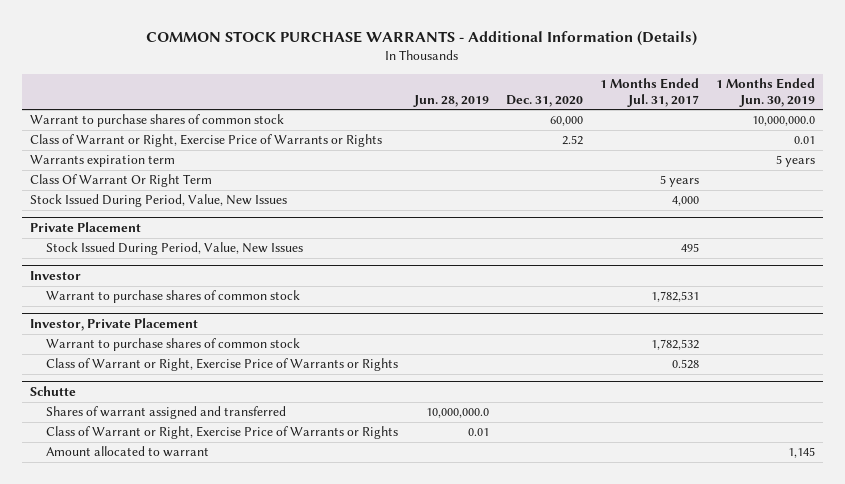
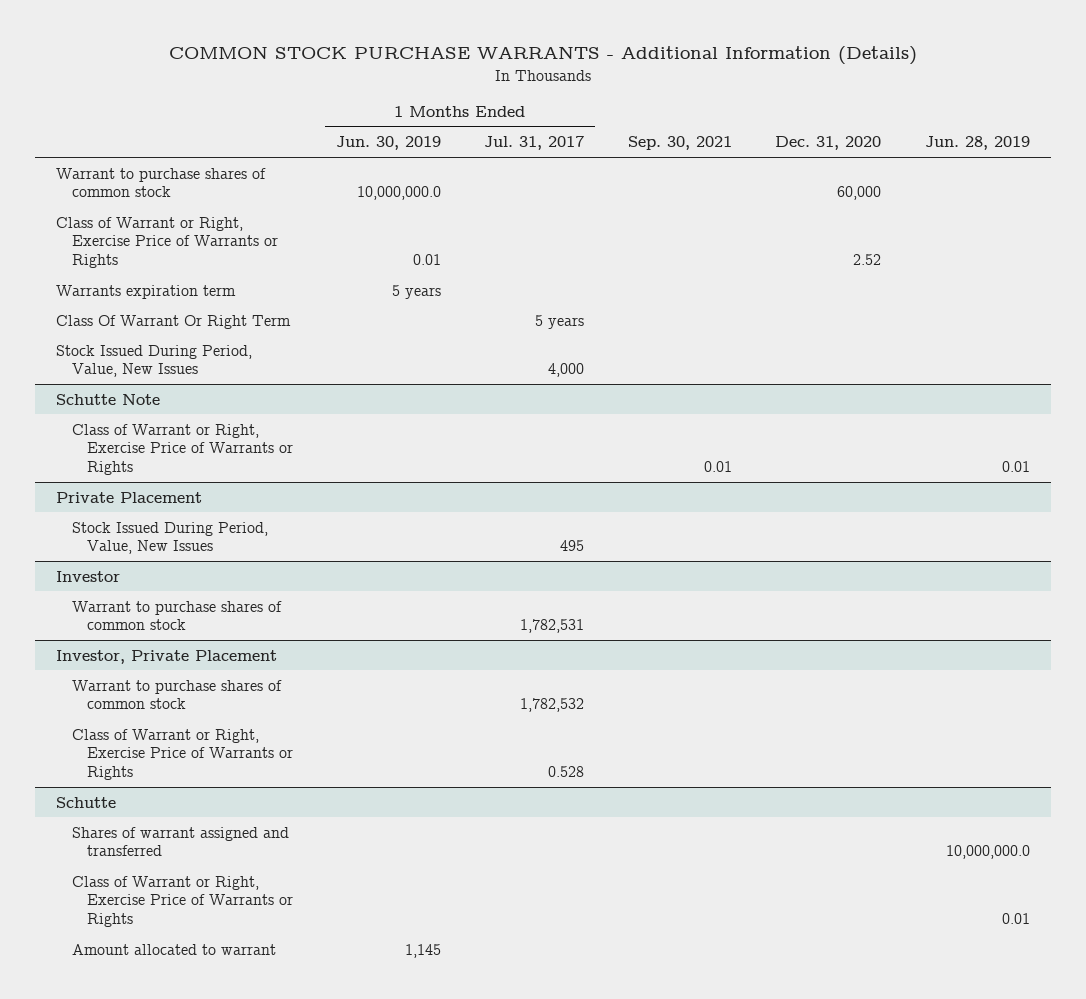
- | Jun. 28, 2019 | Dec. 31, 2020 | 1 Months Ended Jul. 31, 2017 | 1 Months Ended Jun. 30, 2019
+ | 1 Months Ended Jun. 30, 2019 | 1 Months Ended Jul. 31, 2017 | Sep. 30, 2021 | Dec. 31, 2020 | Jun. 28, 2019
+ Schutte Note
+ Class of Warrant or Right, Exercise Price of Warrants or Rights | | | 0.01 | | 0.01

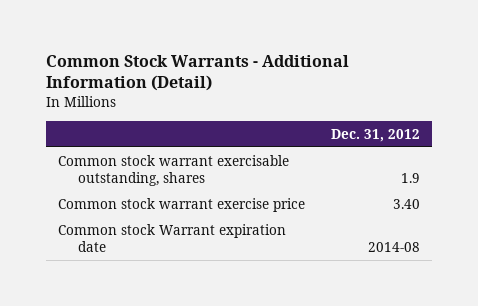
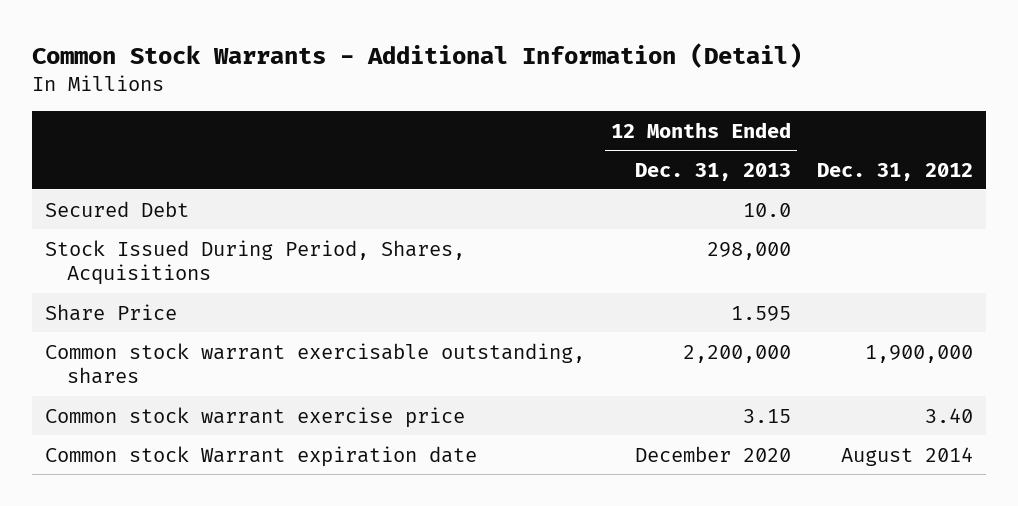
- | Dec. 31, 2012
+ | 12 Months Ended Dec. 31, 2013 | Dec. 31, 2012
- Common stock warrant exercisable outstanding, shares | 1.9
+ Secured Debt | 10.0 |
+ Stock Issued During Period, Shares, Acquisitions | 298,000 |
+ Share Price | 1.595 |
+ Common stock warrant exercisable outstanding, shares | 2,200,000 | 1,900,000
- Common stock Warrant expiration date | 2014-08
+ Common stock Warrant expiration date | December 2020 | August 2014

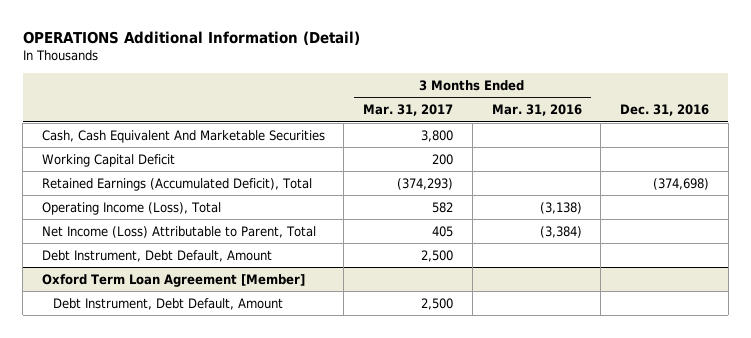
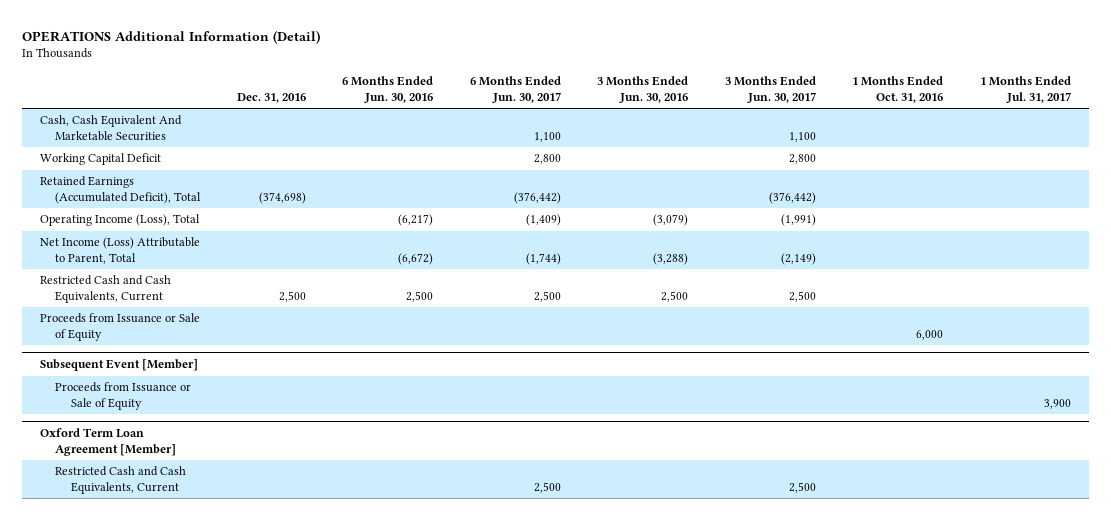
- | 3 Months Ended Mar. 31, 2017 | 3 Months Ended Mar. 31, 2016 | Dec. 31, 2016
+ | Dec. 31, 2016 | 6 Months Ended Jun. 30, 2016 | 6 Months Ended Jun. 30, 2017 | 3 Months Ended Jun. 30, 2016 | 3 Months Ended Jun. 30, 2017 | 1 Months Ended Oct. 31, 2016 | 1 Months Ended Jul. 31, 2017
- Debt Instrument, Debt Default, Amount | 2,500 | |
+ Restricted Cash and Cash Equivalents, Current | 2,500 | 2,500 | 2,500 | 2,500 | 2,500 | |
+ Proceeds from Issuance or Sale of Equity | | | | | | 6,000 |
+ Subsequent Event [Member]
+ Proceeds from Issuance or Sale of Equity | | | | | | | 3,900
@ Oxford Term Loan Agreement [Member]
- Debt Instrument, Debt Default, Amount | 2,500 | |
+ Restricted Cash and Cash Equivalents, Current | | | 2,500 | | 2,500 | |

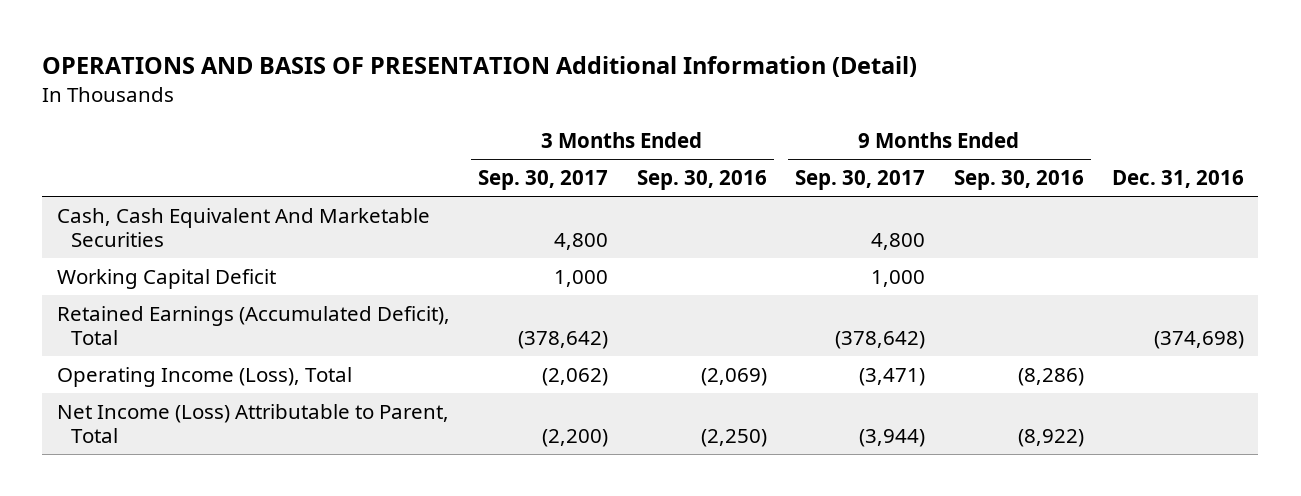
- OPERATIONS Additional Information (Detail)
+ OPERATIONS AND BASIS OF PRESENTATION Additional Information (Detail)
- | Dec. 31, 2016 | 6 Months Ended Jun. 30, 2016 | 6 Months Ended Jun. 30, 2017 | 3 Months Ended Jun. 30, 2016 | 3 Months Ended Jun. 30, 2017 | 1 Months Ended Oct. 31, 2016 | 1 Months Ended Jul. 31, 2017
+ | 3 Months Ended Sep. 30, 2017 | 3 Months Ended Sep. 30, 2016 | 9 Months Ended Sep. 30, 2017 | 9 Months Ended Sep. 30, 2016 | Dec. 31, 2016
- Restricted Cash and Cash Equivalents, Current | 2,500 | 2,500 | 2,500 | 2,500 | 2,500 | |
- Proceeds from Issuance or Sale of Equity | | | | | | 6,000 |
- Subsequent Event [Member]
- Proceeds from Issuance or Sale of Equity | | | | | | | 3,900
- Oxford Term Loan Agreement [Member]
- Restricted Cash and Cash Equivalents, Current | | | 2,500 | | 2,500 | |

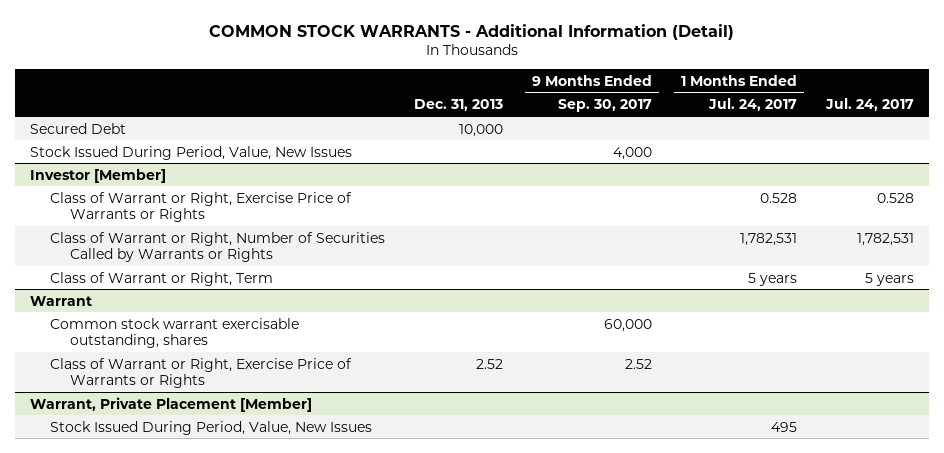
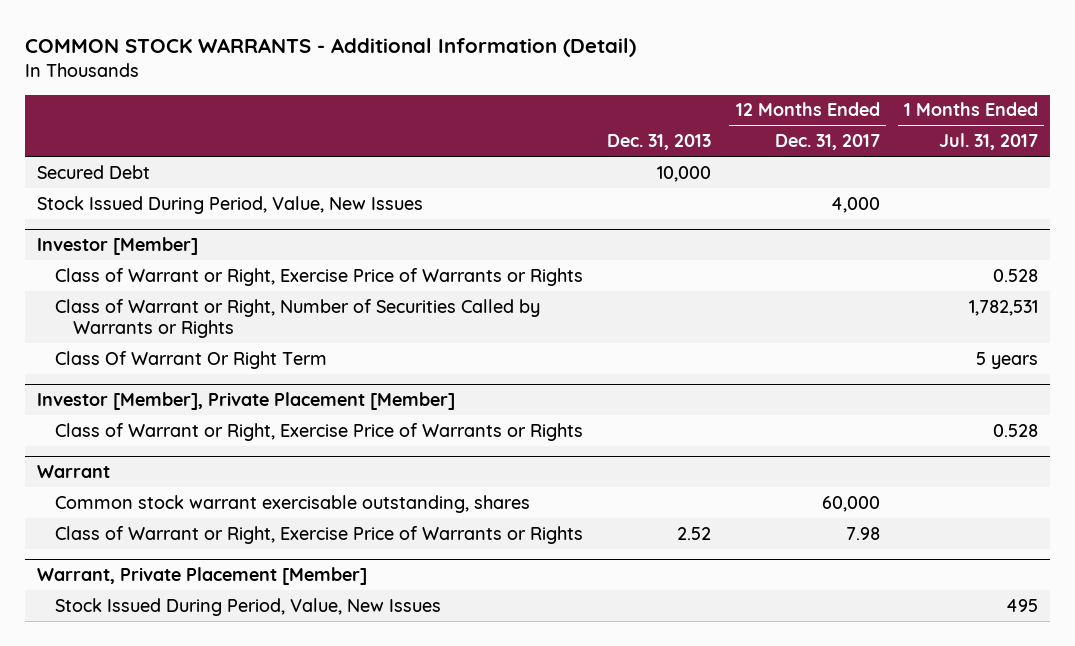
- | Dec. 31, 2013 | 9 Months Ended Sep. 30, 2017 | 1 Months Ended Jul. 24, 2017 | Jul. 24, 2017
+ | Dec. 31, 2013 | 12 Months Ended Dec. 31, 2017 | 1 Months Ended Jul. 31, 2017
@ Investor [Member]
- Class of Warrant or Right, Term | | | 5 years | 5 years
+ Class Of Warrant Or Right Term | | | 5 years
+ Investor [Member], Private Placement [Member]
+ Class of Warrant or Right, Exercise Price of Warrants or Rights | | | 0.528

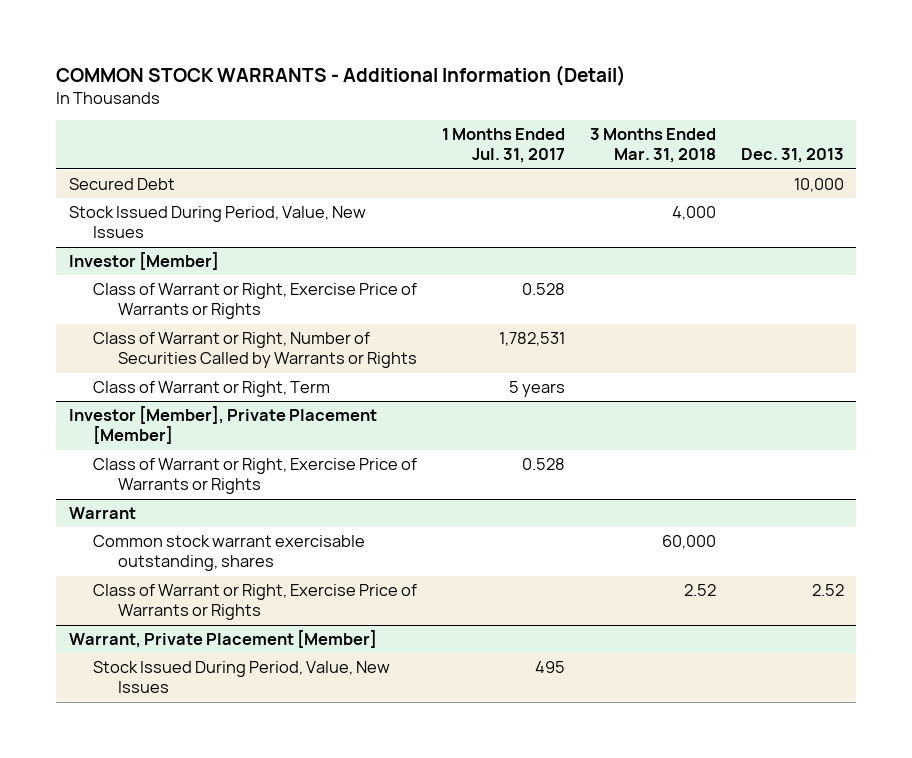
- | Dec. 31, 2013 | 12 Months Ended Dec. 31, 2017 | 1 Months Ended Jul. 31, 2017
+ | 1 Months Ended Jul. 31, 2017 | 3 Months Ended Mar. 31, 2018 | Dec. 31, 2013
@ Investor [Member]
- Class Of Warrant Or Right Term | | | 5 years
+ Class of Warrant or Right, Term | 5 years | |

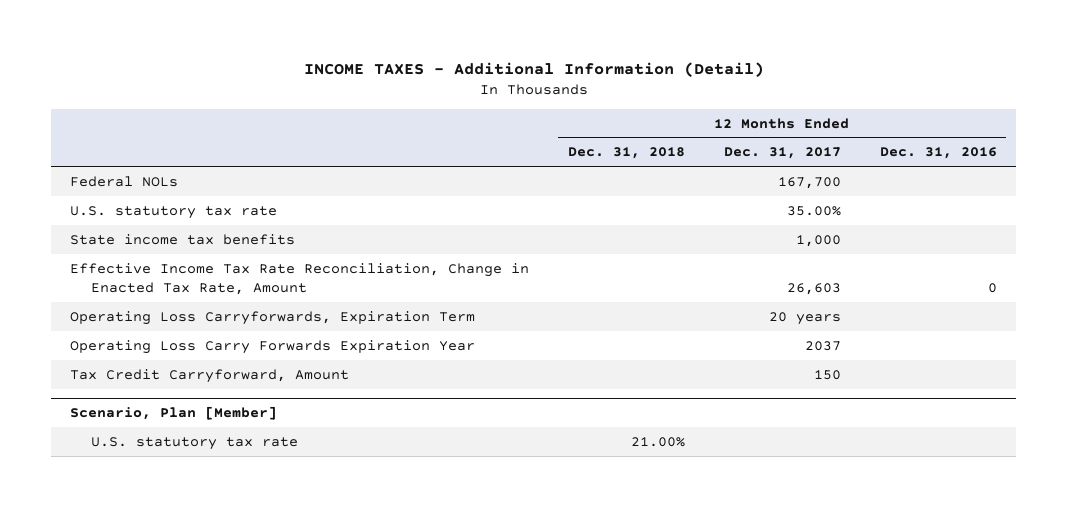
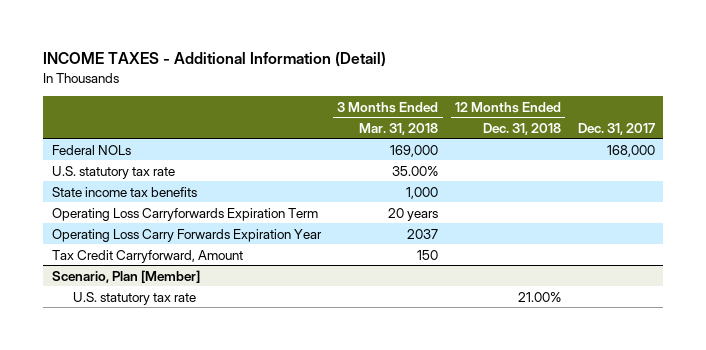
- | 12 Months Ended Dec. 31, 2018 | 12 Months Ended Dec. 31, 2017 | 12 Months Ended Dec. 31, 2016
+ | 3 Months Ended Mar. 31, 2018 | 12 Months Ended Dec. 31, 2018 | Dec. 31, 2017
- Effective Income Tax Rate Reconciliation, Change in Enacted Tax Rate, Amount | | 26,603 | 0
- Operating Loss Carryforwards, Expiration Term | | 20 years |
+ Operating Loss Carryforwards Expiration Term | 20 years | |

